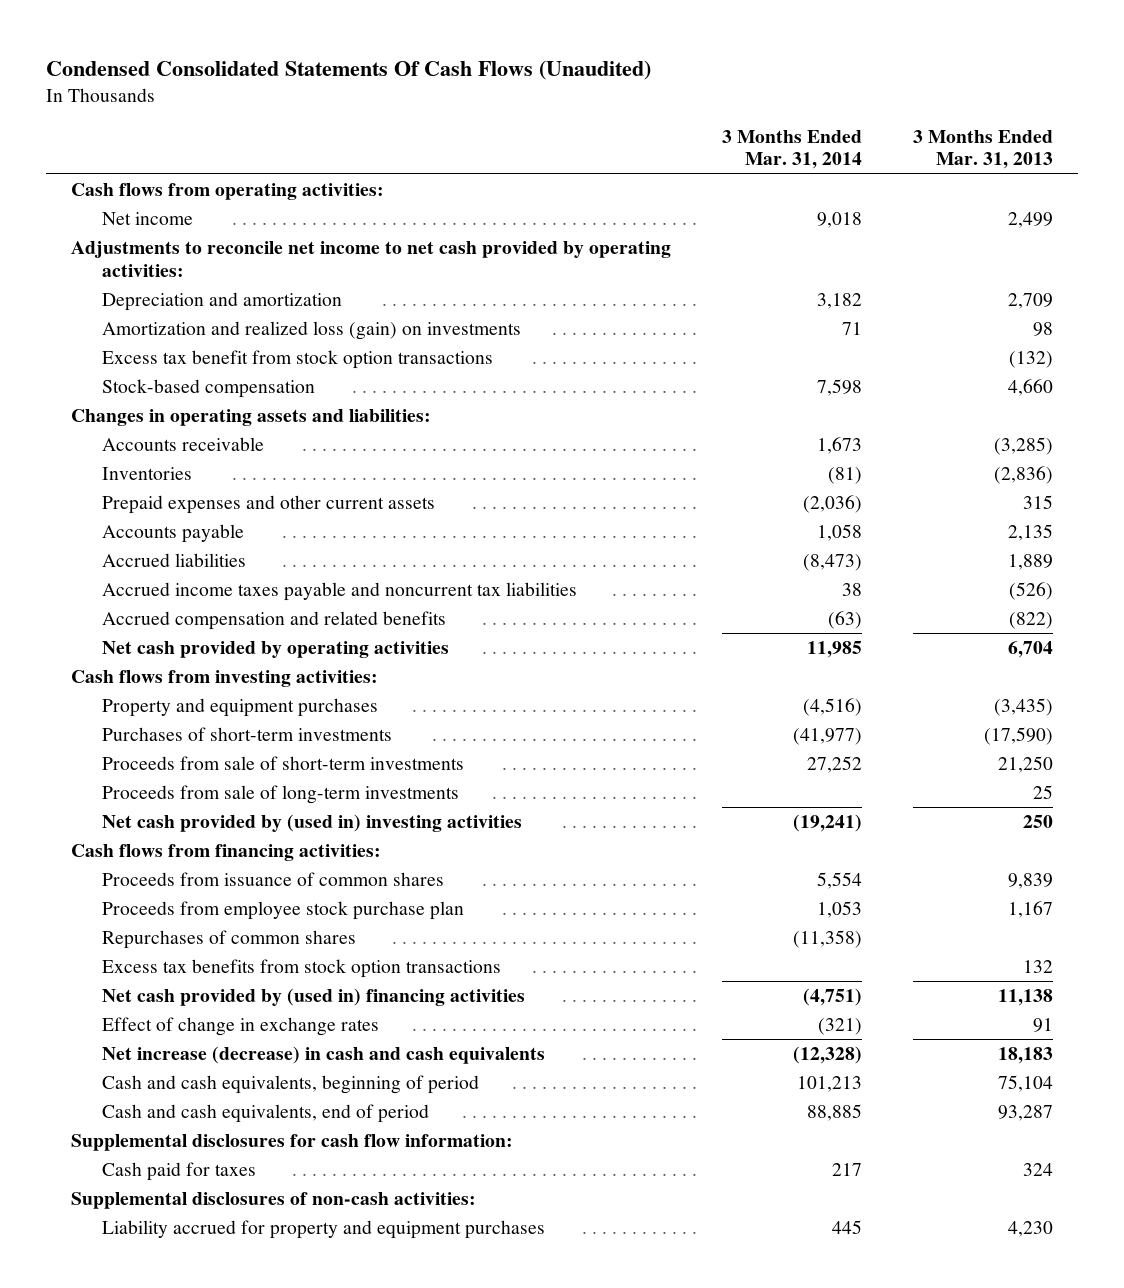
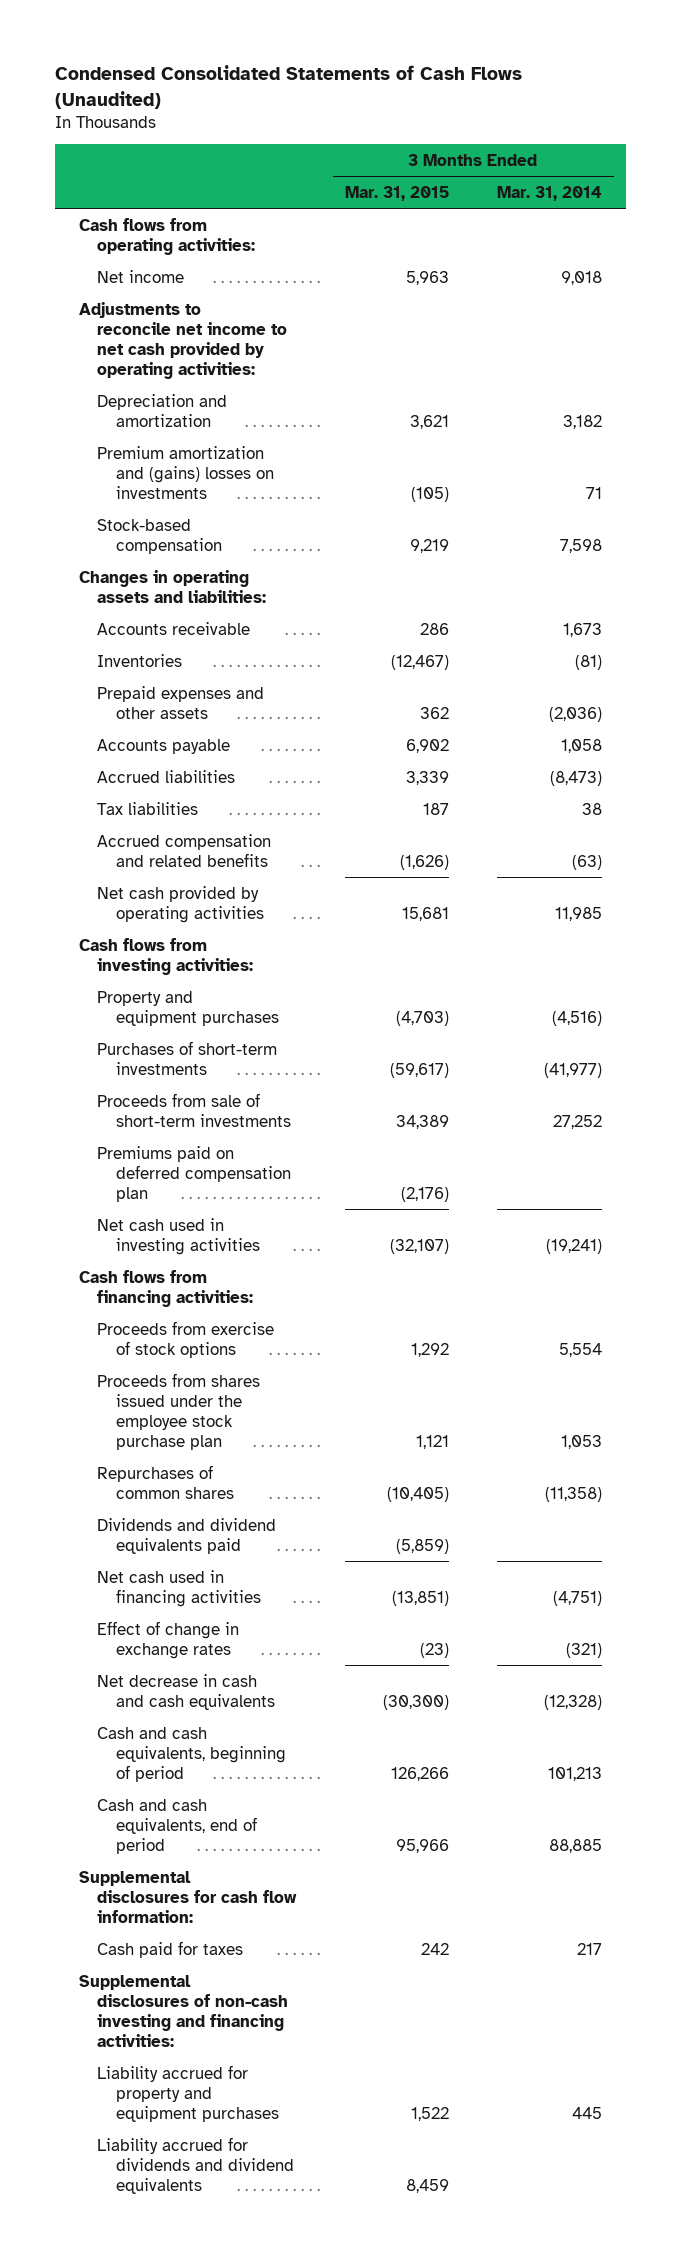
- Condensed Consolidated Statements Of Cash Flows (Unaudited)
+ Condensed Consolidated Statements of Cash Flows (Unaudited)
- | 3 Months Ended Mar. 31, 2014 | 3 Months Ended Mar. 31, 2013
+ | 3 Months Ended Mar. 31, 2015 | 3 Months Ended Mar. 31, 2014
- Amortization and realized loss (gain) on investments | 71 | 98
- Excess tax benefit from stock option transactions | | (132)
+ Premium amortization and (gains) losses on investments | (105) | 71
- Prepaid expenses and other current assets | (2,036) | 315
+ Prepaid expenses and other assets | 362 | (2,036)
- Accrued income taxes payable and noncurrent tax liabilities | 38 | (526)
+ Tax liabilities | 187 | 38
- Proceeds from sale of long-term investments | | 25
- Net cash provided by (used in) investing activities | (19,241) | 250
+ Premiums paid on deferred compensation plan | (2,176) |
+ Net cash used in investing activities | (32,107) | (19,241)
- Proceeds from issuance of common shares | 5,554 | 9,839
- Proceeds from employee stock purchase plan | 1,053 | 1,167
+ Proceeds from exercise of stock options | 1,292 | 5,554
+ Proceeds from shares issued under the employee stock purchase plan | 1,121 | 1,053
- Excess tax benefits from stock option transactions | | 132
- Net cash provided by (used in) financing activities | (4,751) | 11,138
+ Dividends and dividend equivalents paid | (5,859) |
+ Net cash used in financing activities | (13,851) | (4,751)
- Net increase (decrease) in cash and cash equivalents | (12,328) | 18,183
+ Net decrease in cash and cash equivalents | (30,300) | (12,328)
- Supplemental disclosures of non-cash activities:
+ Supplemental disclosures of non-cash investing and financing activities:
+ Liability accrued for dividends and dividend equivalents | 8,459 |

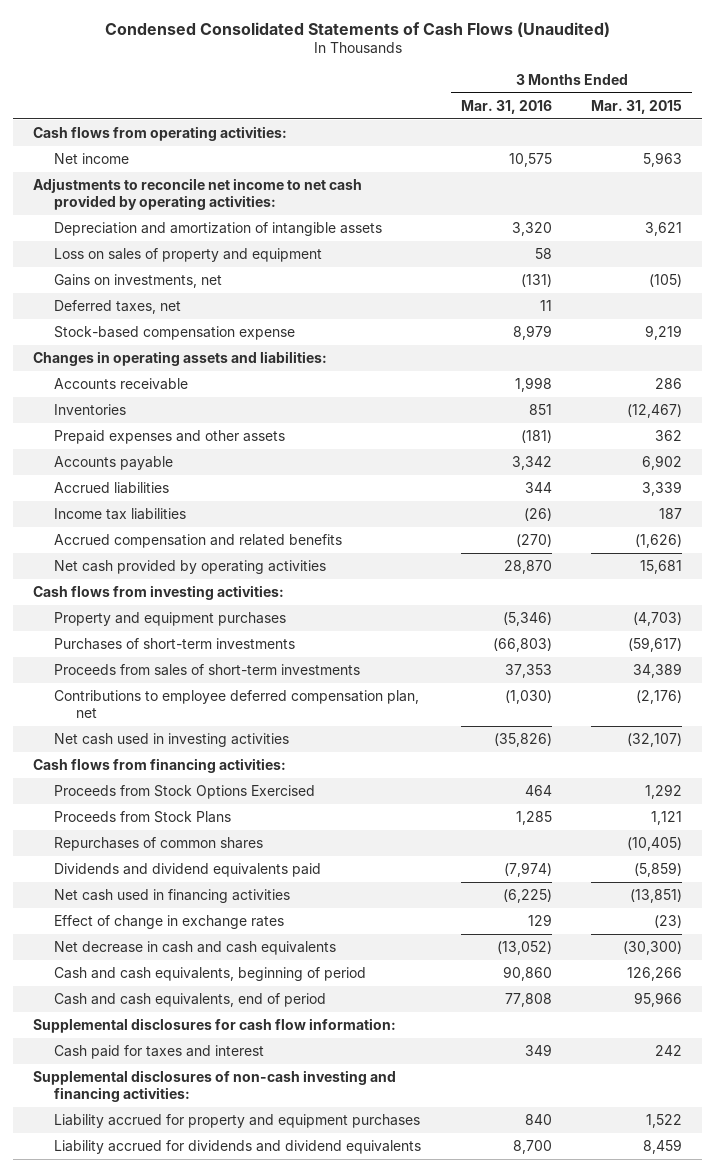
- | 3 Months Ended Mar. 31, 2015 | 3 Months Ended Mar. 31, 2014
+ | 3 Months Ended Mar. 31, 2016 | 3 Months Ended Mar. 31, 2015
- Depreciation and amortization | 3,621 | 3,182
- Premium amortization and (gains) losses on investments | (105) | 71
- Stock-based compensation | 9,219 | 7,598
+ Depreciation and amortization of intangible assets | 3,320 | 3,621
+ Loss on sales of property and equipment | 58 |
+ Gains on investments, net | (131) | (105)
+ Deferred taxes, net | 11 |
+ Stock-based compensation expense | 8,979 | 9,219
- Tax liabilities | 187 | 38
+ Income tax liabilities | (26) | 187
- Proceeds from sale of short-term investments | 34,389 | 27,252
- Premiums paid on deferred compensation plan | (2,176) |
+ Proceeds from sales of short-term investments | 37,353 | 34,389
+ Contributions to employee deferred compensation plan, net | (1,030) | (2,176)
- Proceeds from exercise of stock options | 1,292 | 5,554
- Proceeds from shares issued under the employee stock purchase plan | 1,121 | 1,053
+ Proceeds from Stock Options Exercised | 464 | 1,292
+ Proceeds from Stock Plans | 1,285 | 1,121
- Cash paid for taxes | 242 | 217
+ Cash paid for taxes and interest | 349 | 242

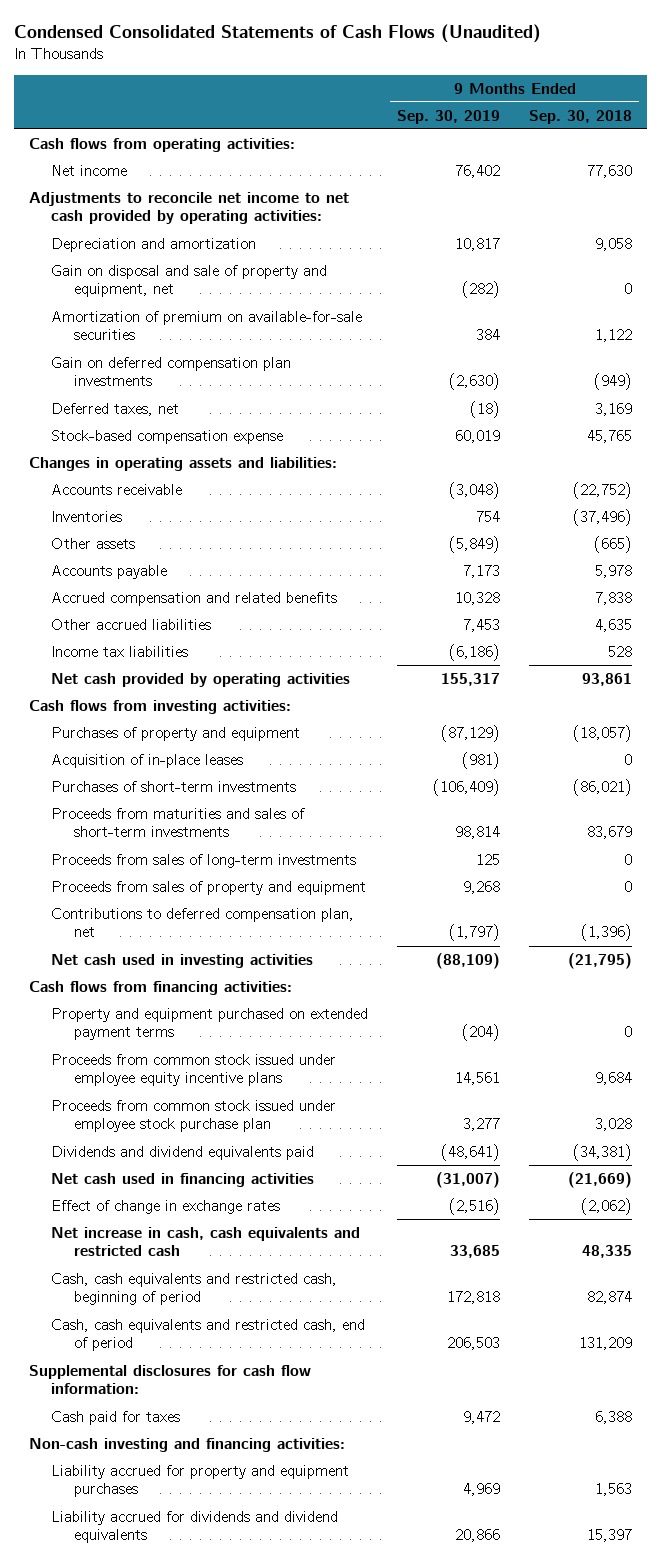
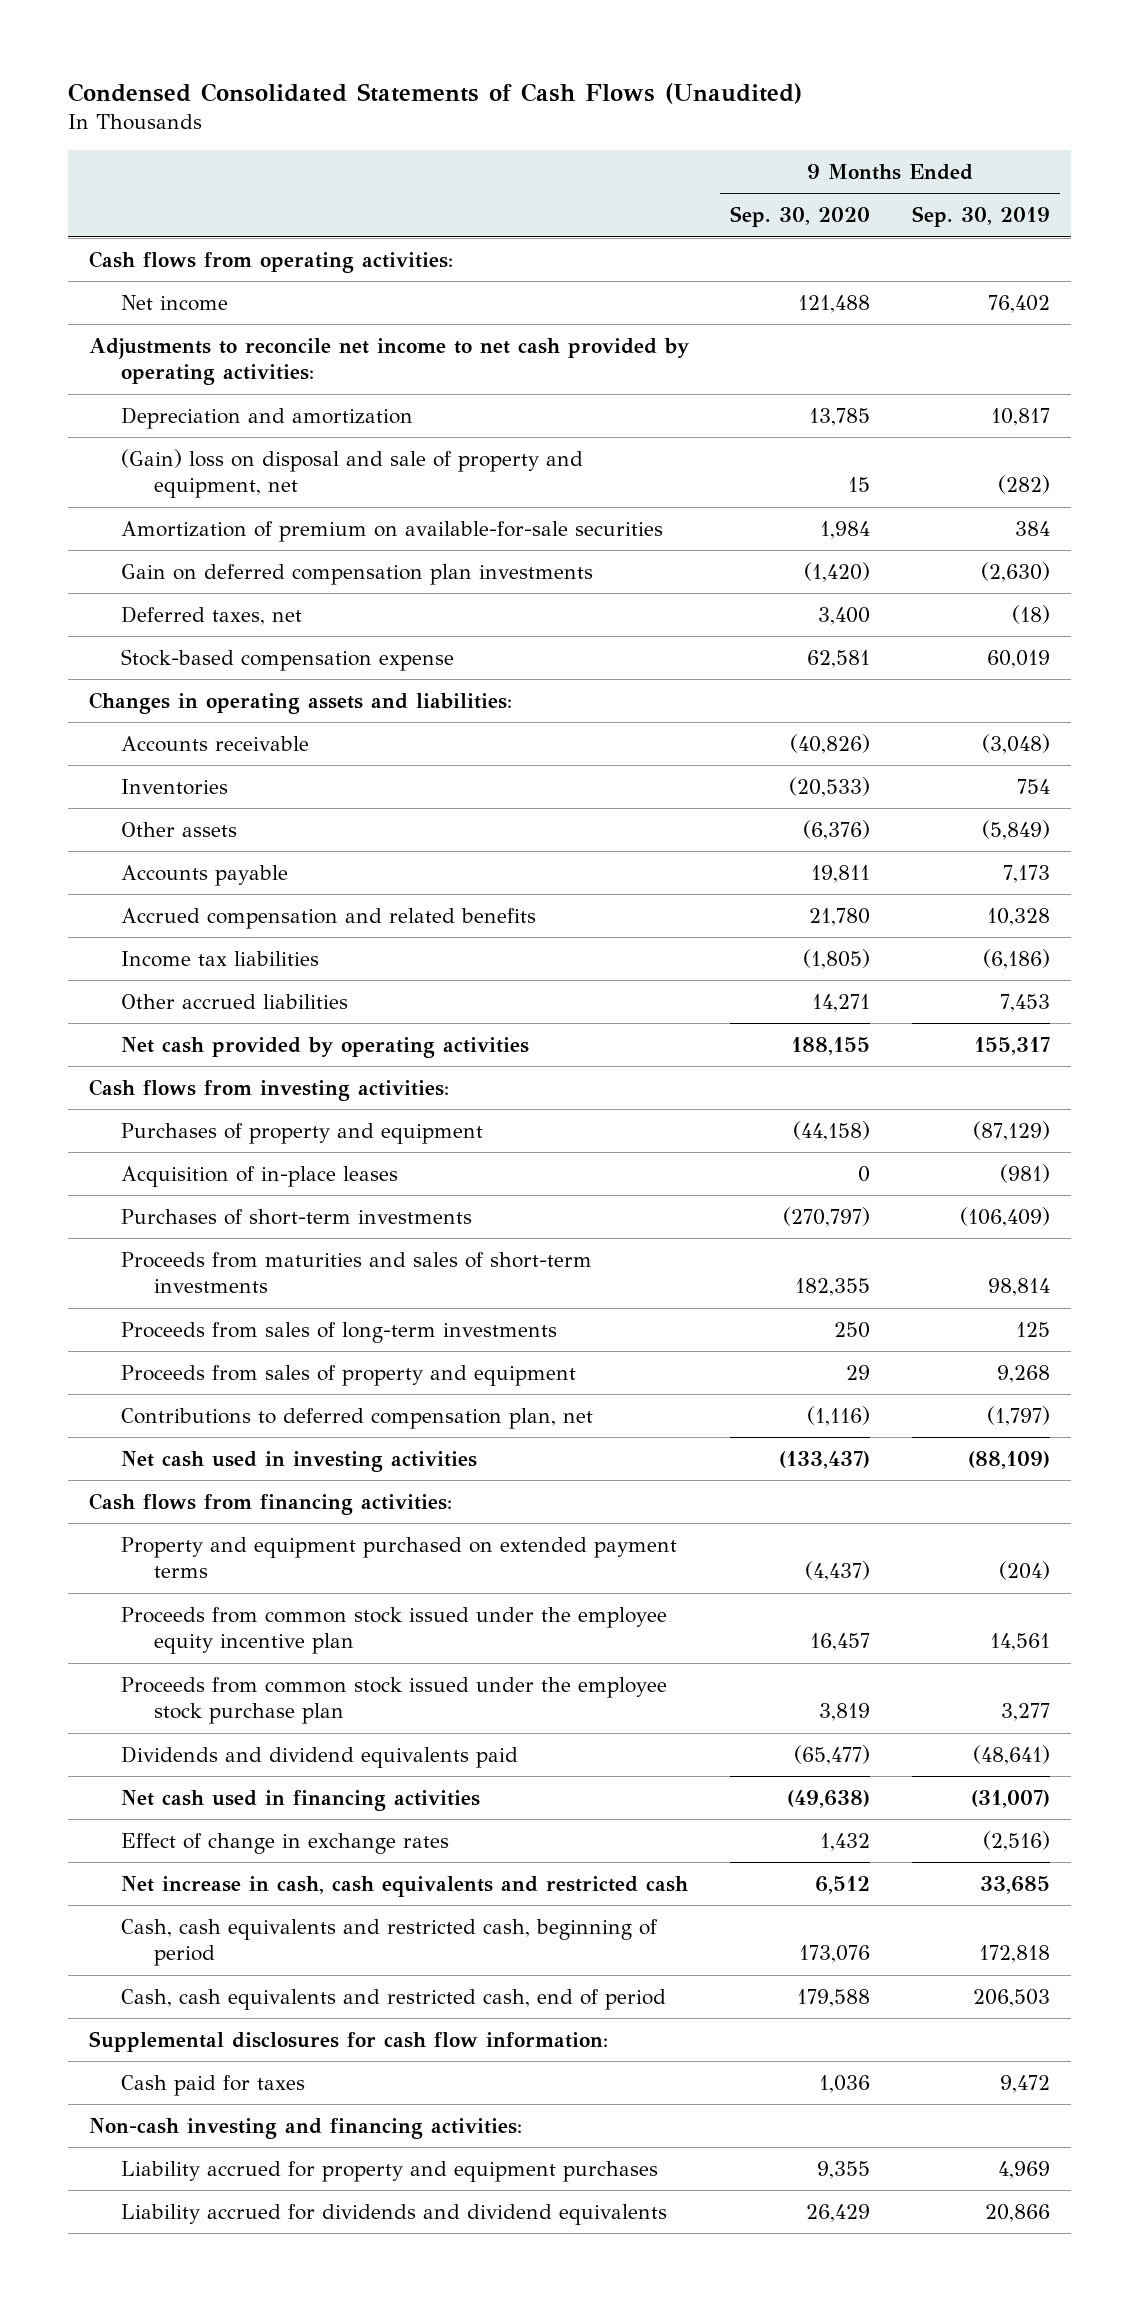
- | 9 Months Ended Sep. 30, 2019 | 9 Months Ended Sep. 30, 2018
+ | 9 Months Ended Sep. 30, 2020 | 9 Months Ended Sep. 30, 2019
- Gain on disposal and sale of property and equipment, net | (282) | 0
+ (Gain) loss on disposal and sale of property and equipment, net | 15 | (282)
moved down: Other accrued liabilities | 14,271 | 7,453
- Proceeds from common stock issued under employee equity incentive plans | 14,561 | 9,684
- Proceeds from common stock issued under employee stock purchase plan | 3,277 | 3,028
+ Proceeds from common stock issued under the employee equity incentive plan | 16,457 | 14,561
+ Proceeds from common stock issued under the employee stock purchase plan | 3,819 | 3,277

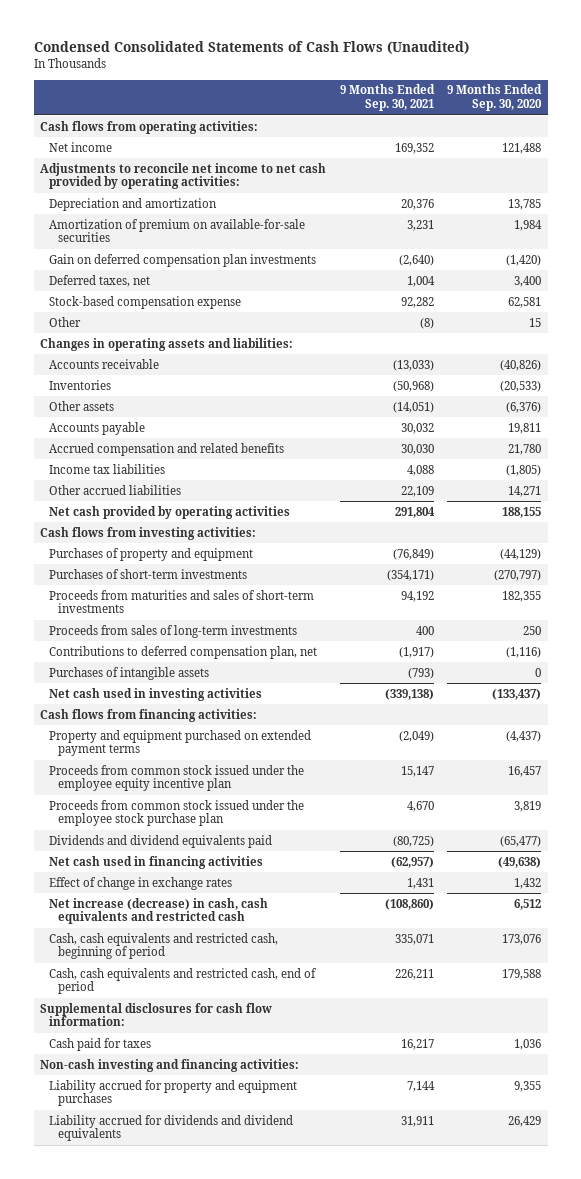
- | 9 Months Ended Sep. 30, 2020 | 9 Months Ended Sep. 30, 2019
+ | 9 Months Ended Sep. 30, 2021 | 9 Months Ended Sep. 30, 2020
- (Gain) loss on disposal and sale of property and equipment, net | 15 | (282)
+ Other | (8) | 15
- Purchases of property and equipment | (44,158) | (87,129)
- Acquisition of in-place leases | 0 | (981)
+ Purchases of property and equipment | (76,849) | (44,129)
- Proceeds from sales of property and equipment | 29 | 9,268
+ Purchases of intangible assets | (793) | 0
- Net increase in cash, cash equivalents and restricted cash | 6,512 | 33,685
+ Net increase (decrease) in cash, cash equivalents and restricted cash | (108,860) | 6,512

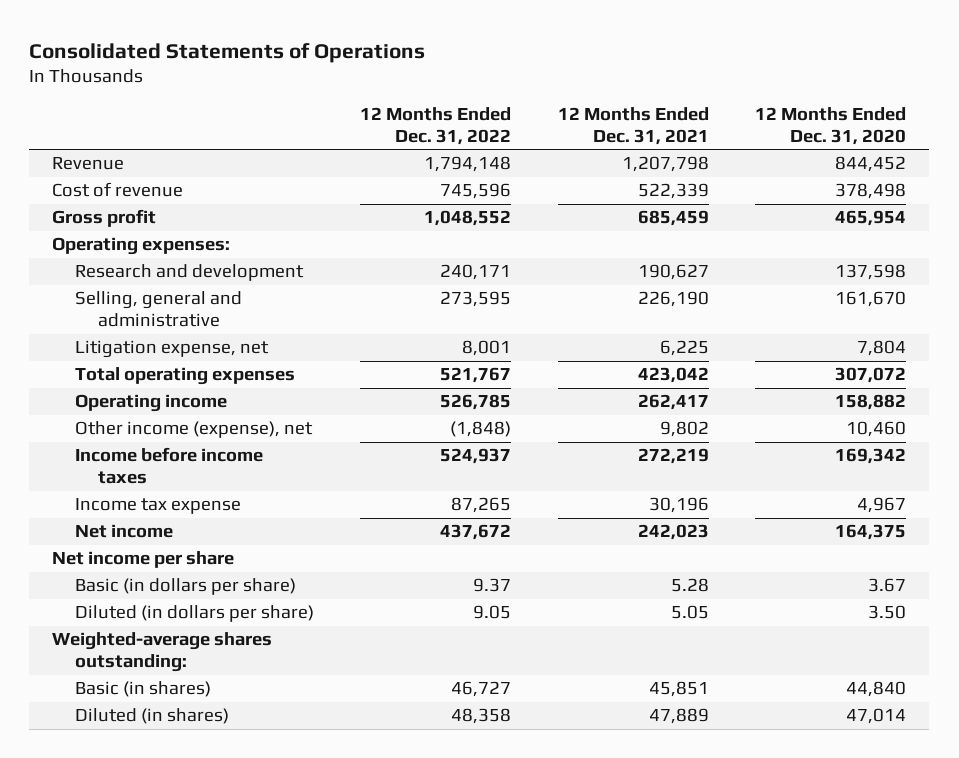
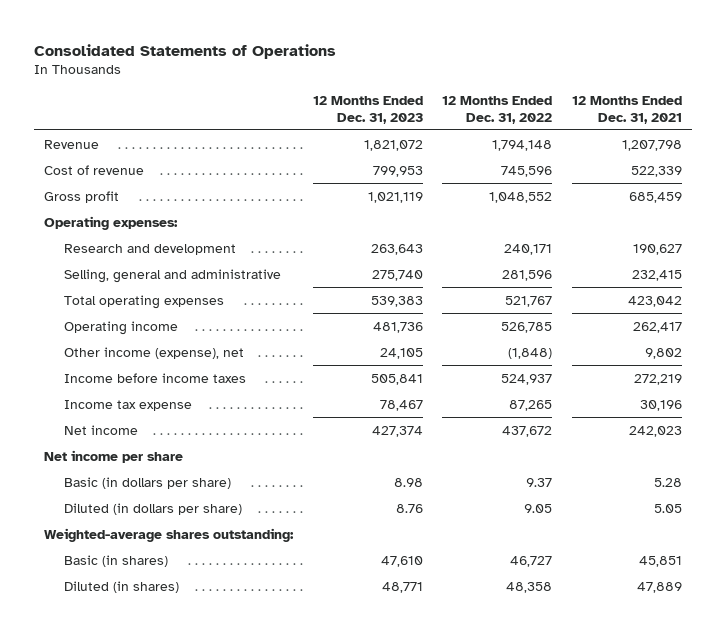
- | 12 Months Ended Dec. 31, 2022 | 12 Months Ended Dec. 31, 2021 | 12 Months Ended Dec. 31, 2020
+ | 12 Months Ended Dec. 31, 2023 | 12 Months Ended Dec. 31, 2022 | 12 Months Ended Dec. 31, 2021
- Selling, general and administrative | 273,595 | 226,190 | 161,670
- Litigation expense, net | 8,001 | 6,225 | 7,804
+ Selling, general and administrative | 275,740 | 281,596 | 232,415

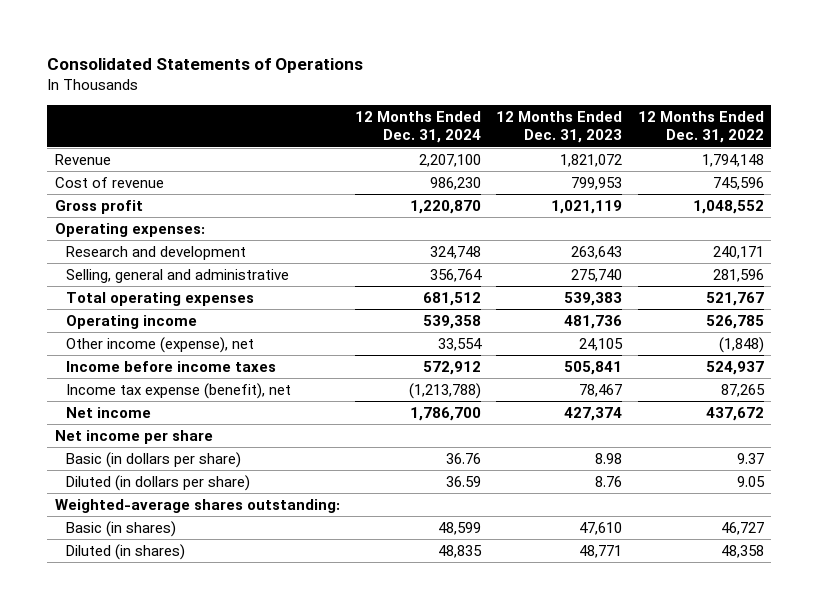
- | 12 Months Ended Dec. 31, 2023 | 12 Months Ended Dec. 31, 2022 | 12 Months Ended Dec. 31, 2021
+ | 12 Months Ended Dec. 31, 2024 | 12 Months Ended Dec. 31, 2023 | 12 Months Ended Dec. 31, 2022
- Income tax expense | 78,467 | 87,265 | 30,196
+ Income tax expense (benefit), net | (1,213,788) | 78,467 | 87,265

